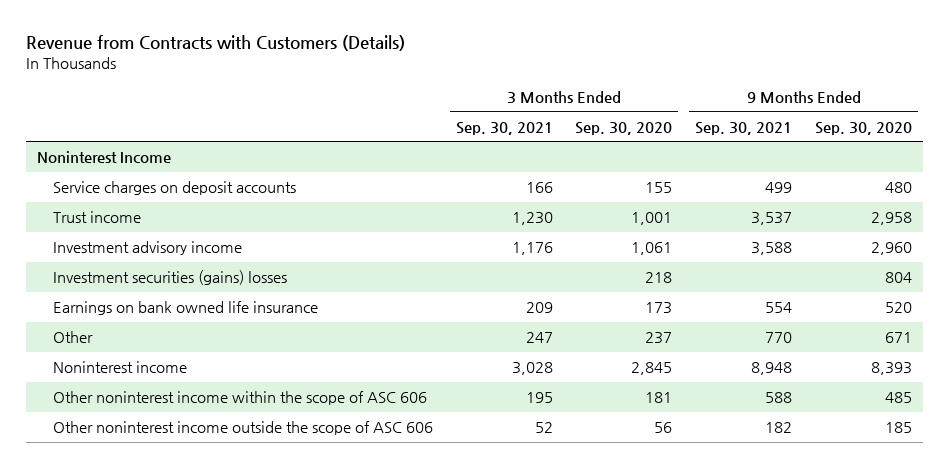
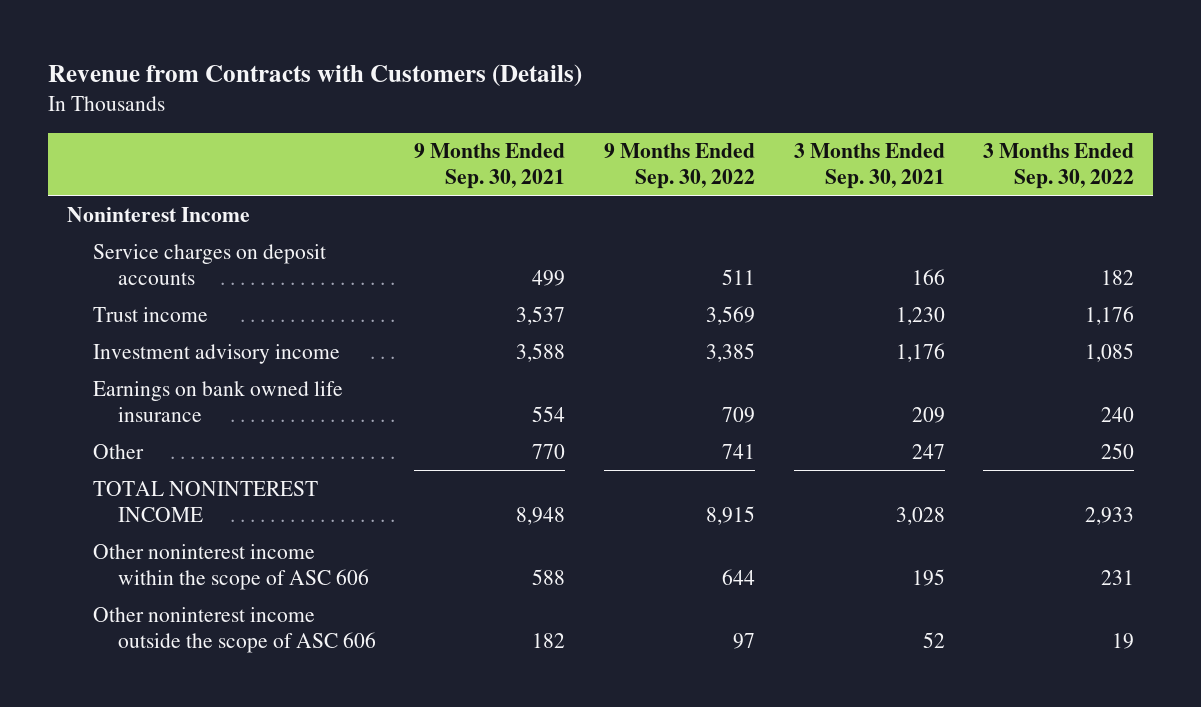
- | 3 Months Ended Sep. 30, 2021 | 3 Months Ended Sep. 30, 2020 | 9 Months Ended Sep. 30, 2021 | 9 Months Ended Sep. 30, 2020
+ | 9 Months Ended Sep. 30, 2021 | 9 Months Ended Sep. 30, 2022 | 3 Months Ended Sep. 30, 2021 | 3 Months Ended Sep. 30, 2022
- Investment securities (gains) losses | | 218 | | 804
- Noninterest income | 3,028 | 2,845 | 8,948 | 8,393
+ TOTAL NONINTEREST INCOME | 8,948 | 8,915 | 3,028 | 2,933

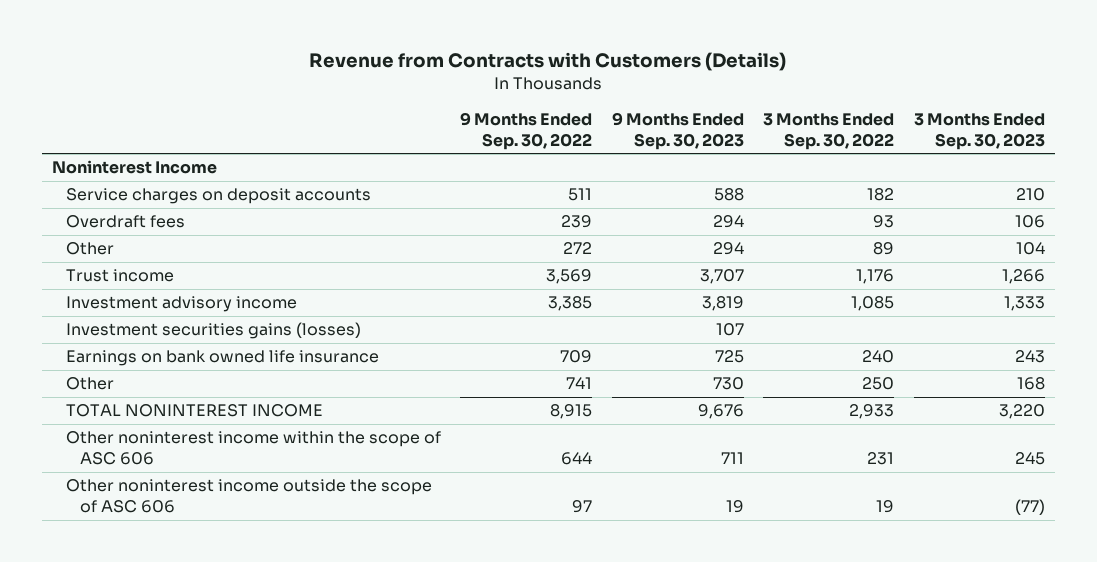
- | 9 Months Ended Sep. 30, 2021 | 9 Months Ended Sep. 30, 2022 | 3 Months Ended Sep. 30, 2021 | 3 Months Ended Sep. 30, 2022
+ | 9 Months Ended Sep. 30, 2022 | 9 Months Ended Sep. 30, 2023 | 3 Months Ended Sep. 30, 2022 | 3 Months Ended Sep. 30, 2023
+ Overdraft fees | 239 | 294 | 93 | 106
+ Other | 272 | 294 | 89 | 104
+ Investment securities gains (losses) | | 107 | |

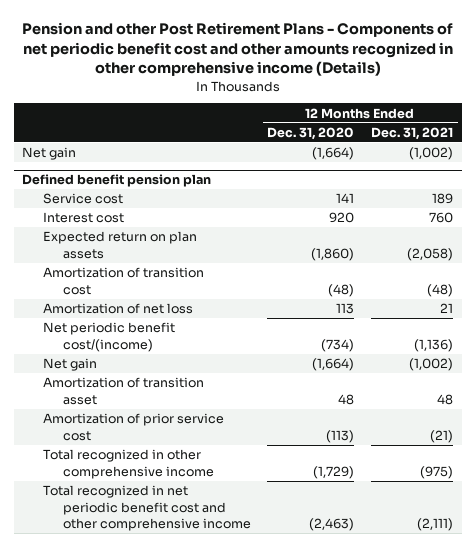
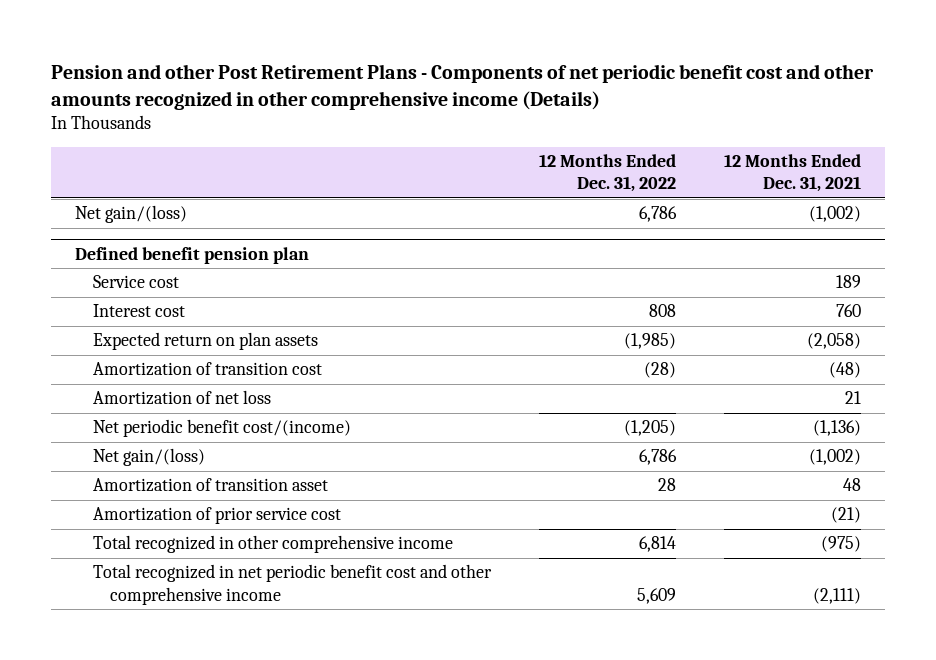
- | 12 Months Ended Dec. 31, 2020 | 12 Months Ended Dec. 31, 2021
+ | 12 Months Ended Dec. 31, 2022 | 12 Months Ended Dec. 31, 2021
- Net gain | (1,664) | (1,002)
+ Net gain/(loss) | 6,786 | (1,002)
@ Defined benefit pension plan
- Net gain | (1,664) | (1,002)
+ Net gain/(loss) | 6,786 | (1,002)

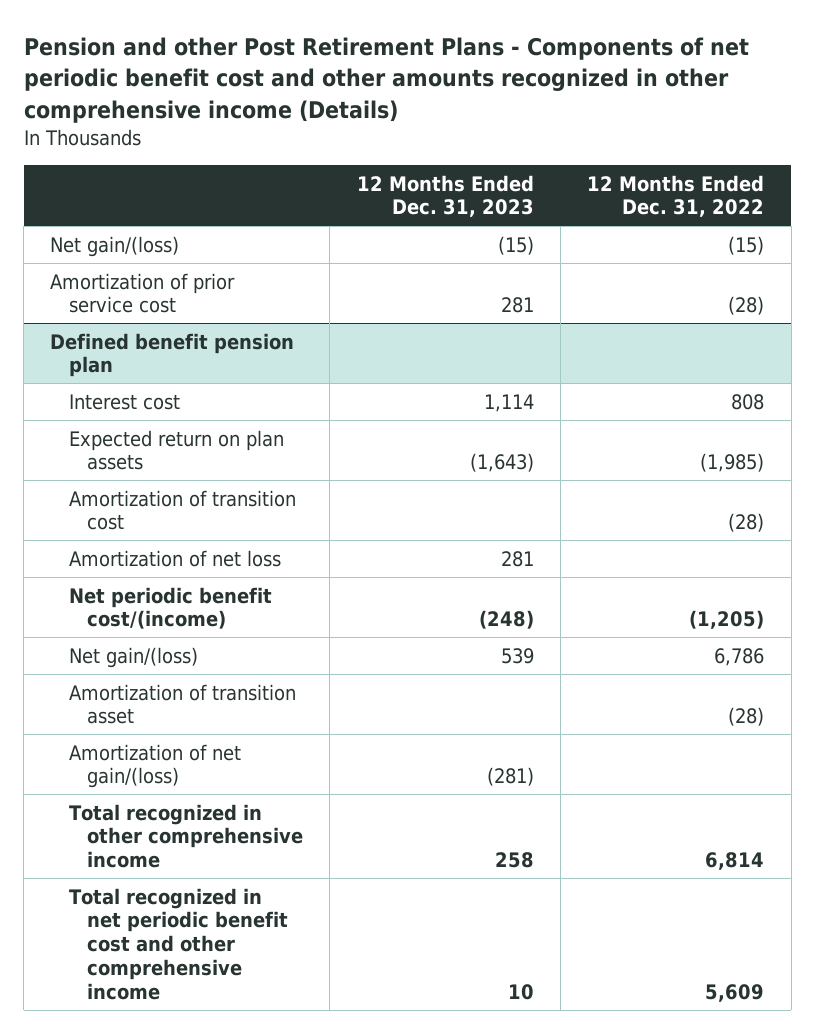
- | 12 Months Ended Dec. 31, 2022 | 12 Months Ended Dec. 31, 2021
+ | 12 Months Ended Dec. 31, 2023 | 12 Months Ended Dec. 31, 2022
- Net gain/(loss) | 6,786 | (1,002)
+ Net gain/(loss) | (15) | (15)
+ Amortization of prior service cost | 281 | (28)
@ Defined benefit pension plan
- Service cost | | 189
- Amortization of transition asset | 28 | 48
- Amortization of prior service cost | | (21)
+ Amortization of transition asset | | (28)
+ Amortization of net gain/(loss) | (281) |

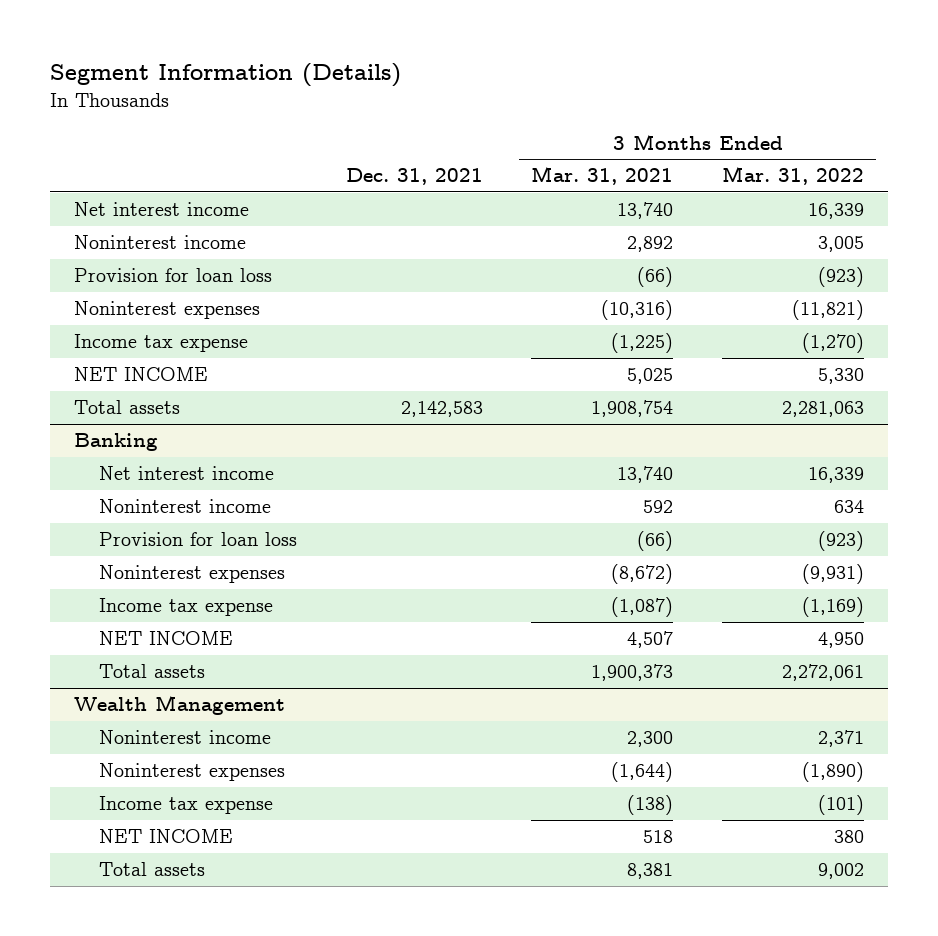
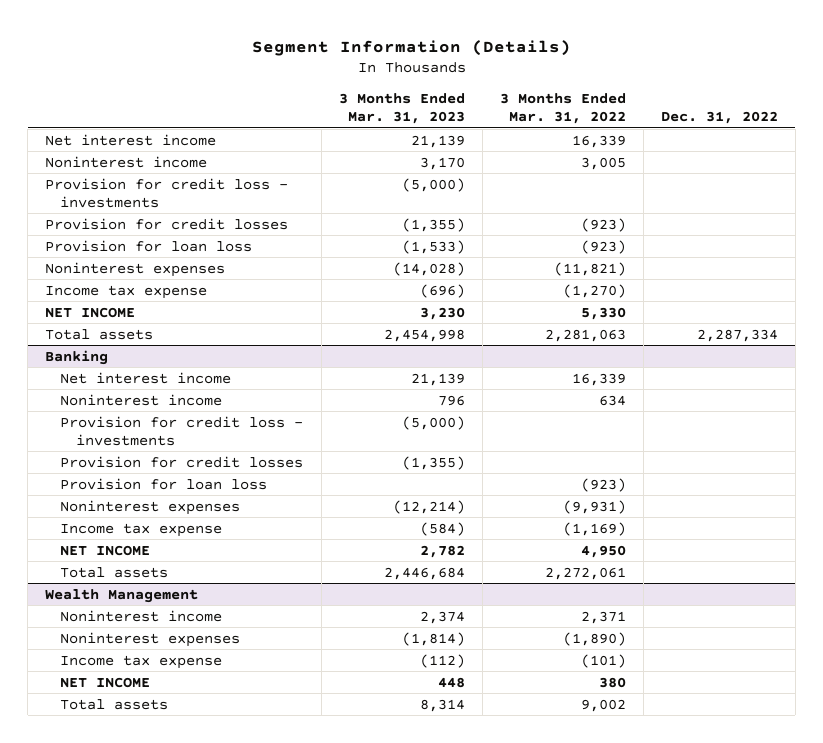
- | Dec. 31, 2021 | 3 Months Ended Mar. 31, 2021 | 3 Months Ended Mar. 31, 2022
+ | 3 Months Ended Mar. 31, 2023 | 3 Months Ended Mar. 31, 2022 | Dec. 31, 2022
+ Provision for credit loss - investments | (5,000) | |
+ Provision for credit losses | (1,355) | (923) |
@ Banking
+ Provision for credit loss - investments | (5,000) | |
+ Provision for credit losses | (1,355) | |

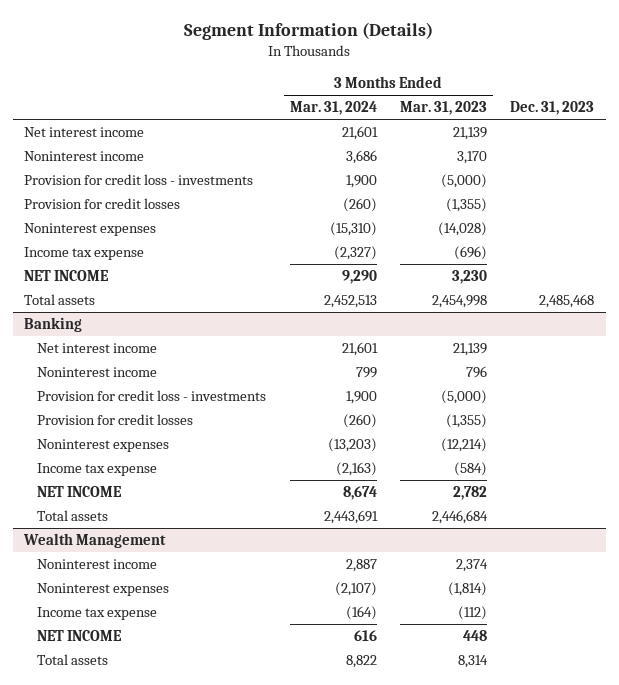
- | 3 Months Ended Mar. 31, 2023 | 3 Months Ended Mar. 31, 2022 | Dec. 31, 2022
+ | 3 Months Ended Mar. 31, 2024 | 3 Months Ended Mar. 31, 2023 | Dec. 31, 2023
- Provision for loan loss | (1,533) | (923) |
@ Banking
- Provision for loan loss | | (923) |

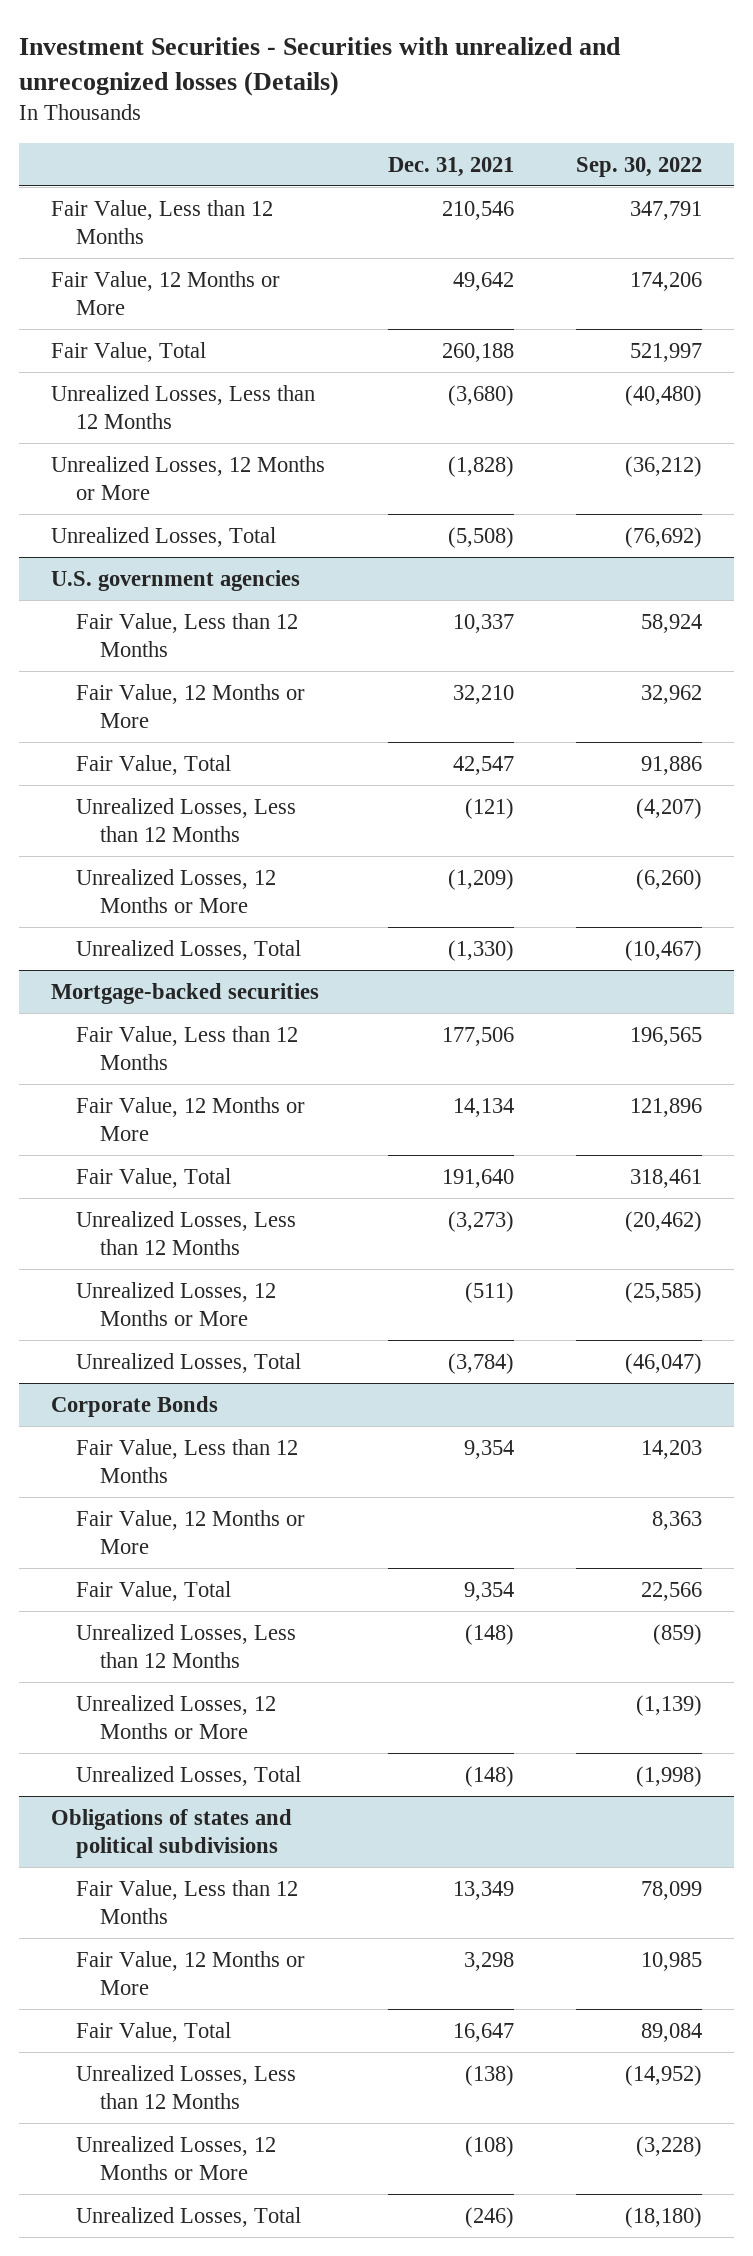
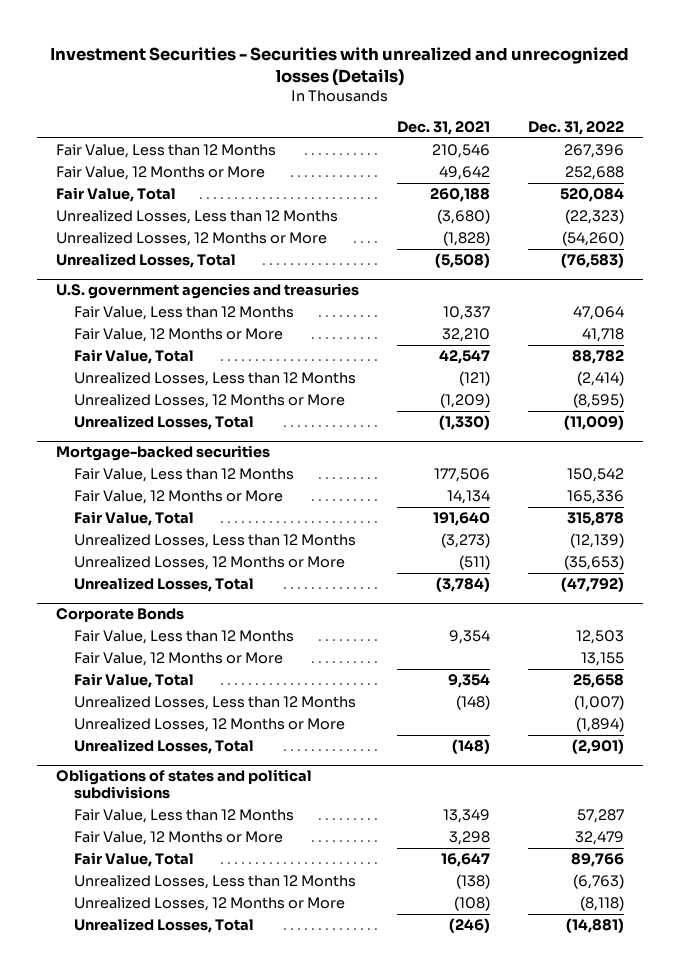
- | Dec. 31, 2021 | Sep. 30, 2022
+ | Dec. 31, 2021 | Dec. 31, 2022
- U.S. government agencies
+ U.S. government agencies and treasuries

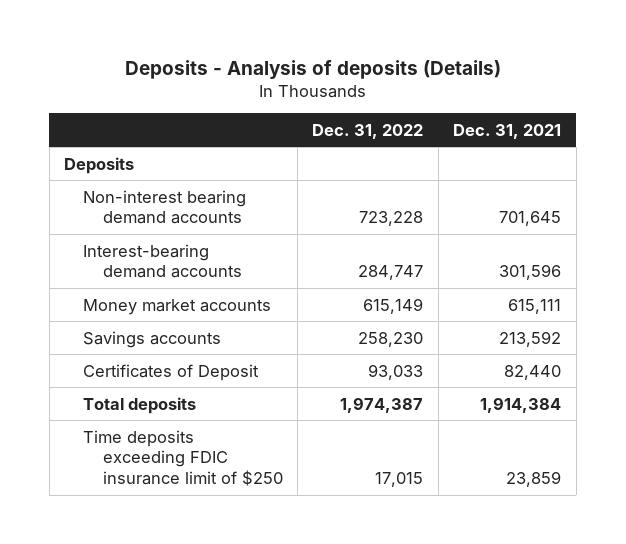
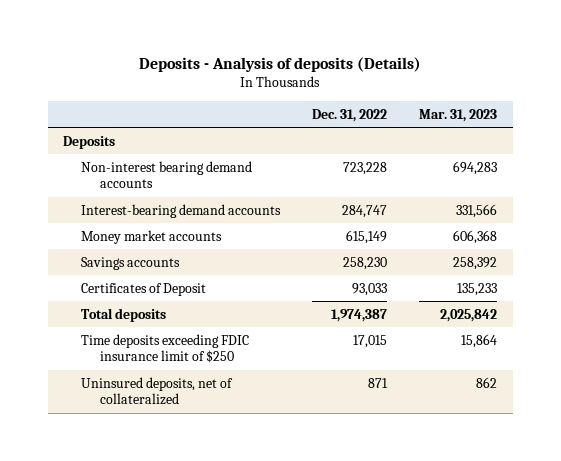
- | Dec. 31, 2022 | Dec. 31, 2021
+ | Dec. 31, 2022 | Mar. 31, 2023
+ Uninsured deposits, net of collateralized | 871 | 862

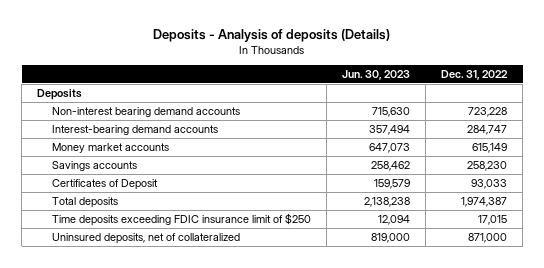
- | Dec. 31, 2022 | Mar. 31, 2023
+ | Jun. 30, 2023 | Dec. 31, 2022
- Uninsured deposits, net of collateralized | 871 | 862
+ Uninsured deposits, net of collateralized | 819,000 | 871,000

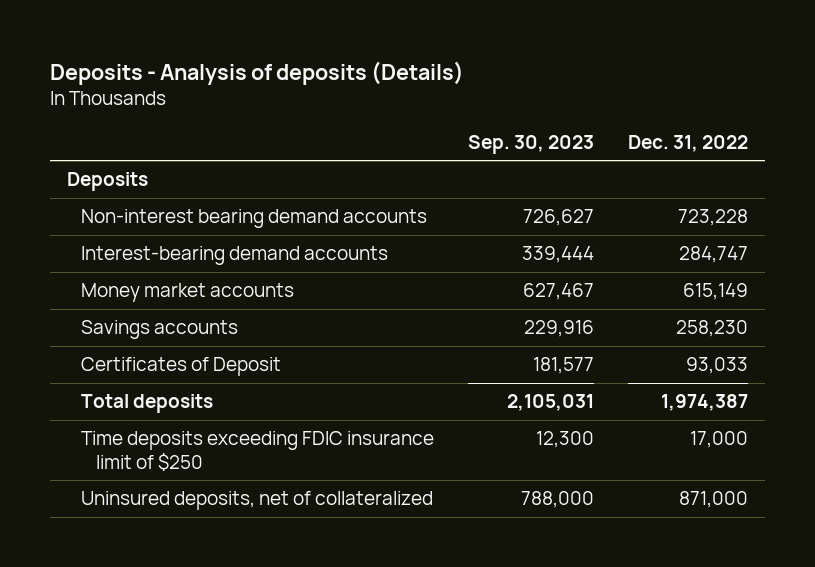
- | Jun. 30, 2023 | Dec. 31, 2022
+ | Sep. 30, 2023 | Dec. 31, 2022
- Time deposits exceeding FDIC insurance limit of $250 | 12,094 | 17,015
+ Time deposits exceeding FDIC insurance limit of $250 | 12,300 | 17,000

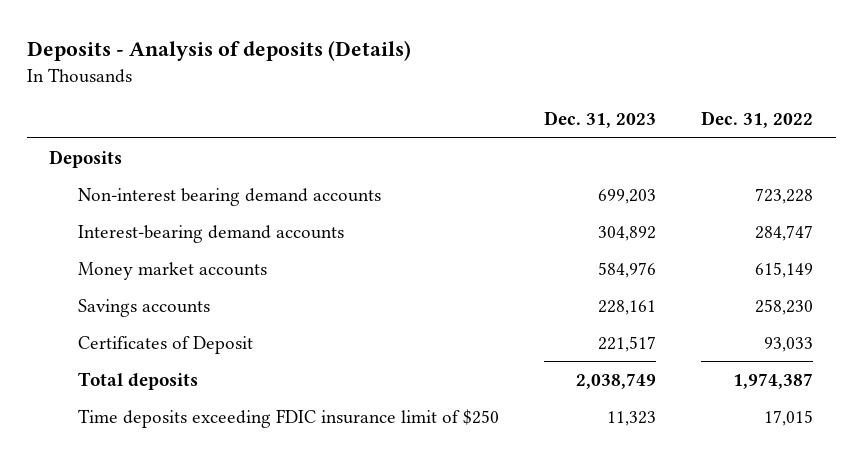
- | Sep. 30, 2023 | Dec. 31, 2022
+ | Dec. 31, 2023 | Dec. 31, 2022
- Time deposits exceeding FDIC insurance limit of $250 | 12,300 | 17,000
- Uninsured deposits, net of collateralized | 788,000 | 871,000
+ Time deposits exceeding FDIC insurance limit of $250 | 11,323 | 17,015

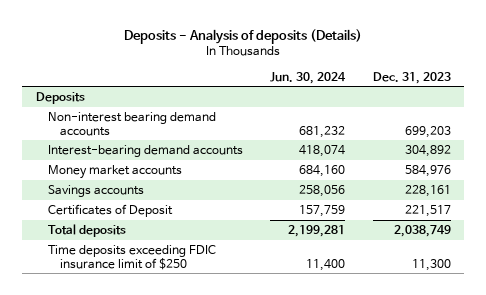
- | Dec. 31, 2023 | Dec. 31, 2022
+ | Jun. 30, 2024 | Dec. 31, 2023
- Time deposits exceeding FDIC insurance limit of $250 | 11,323 | 17,015
+ Time deposits exceeding FDIC insurance limit of $250 | 11,400 | 11,300

